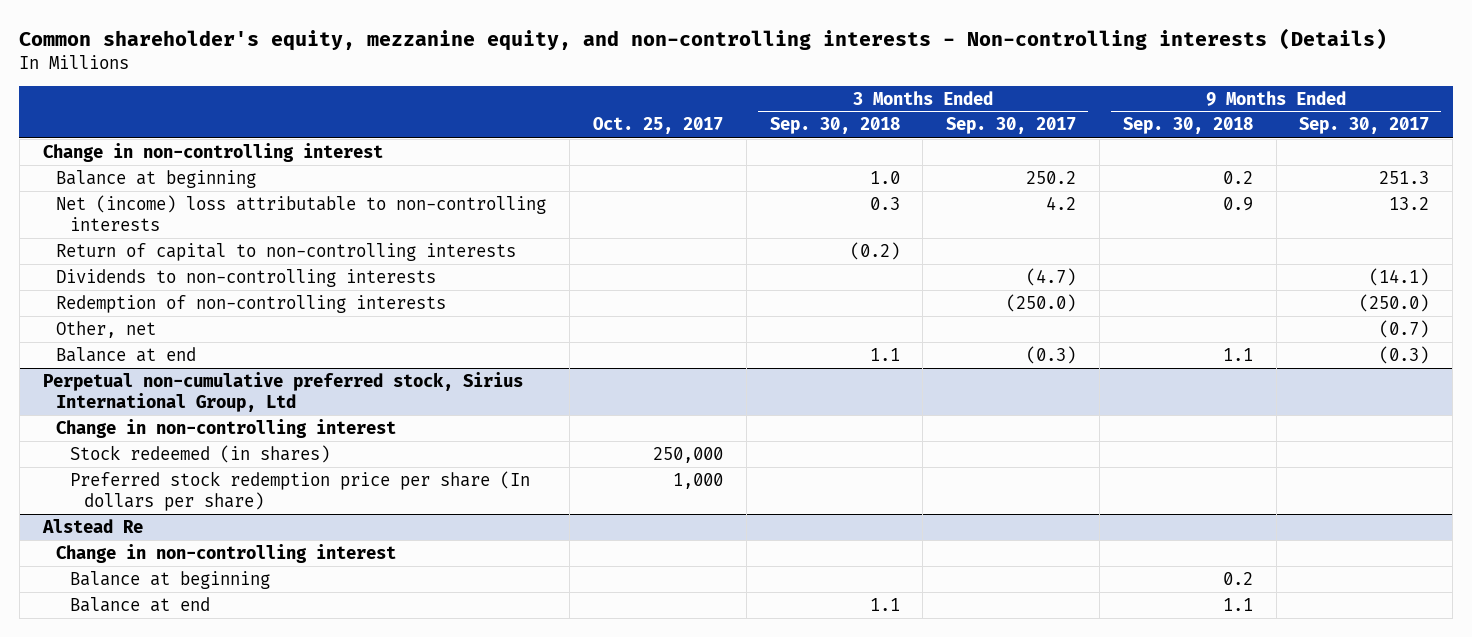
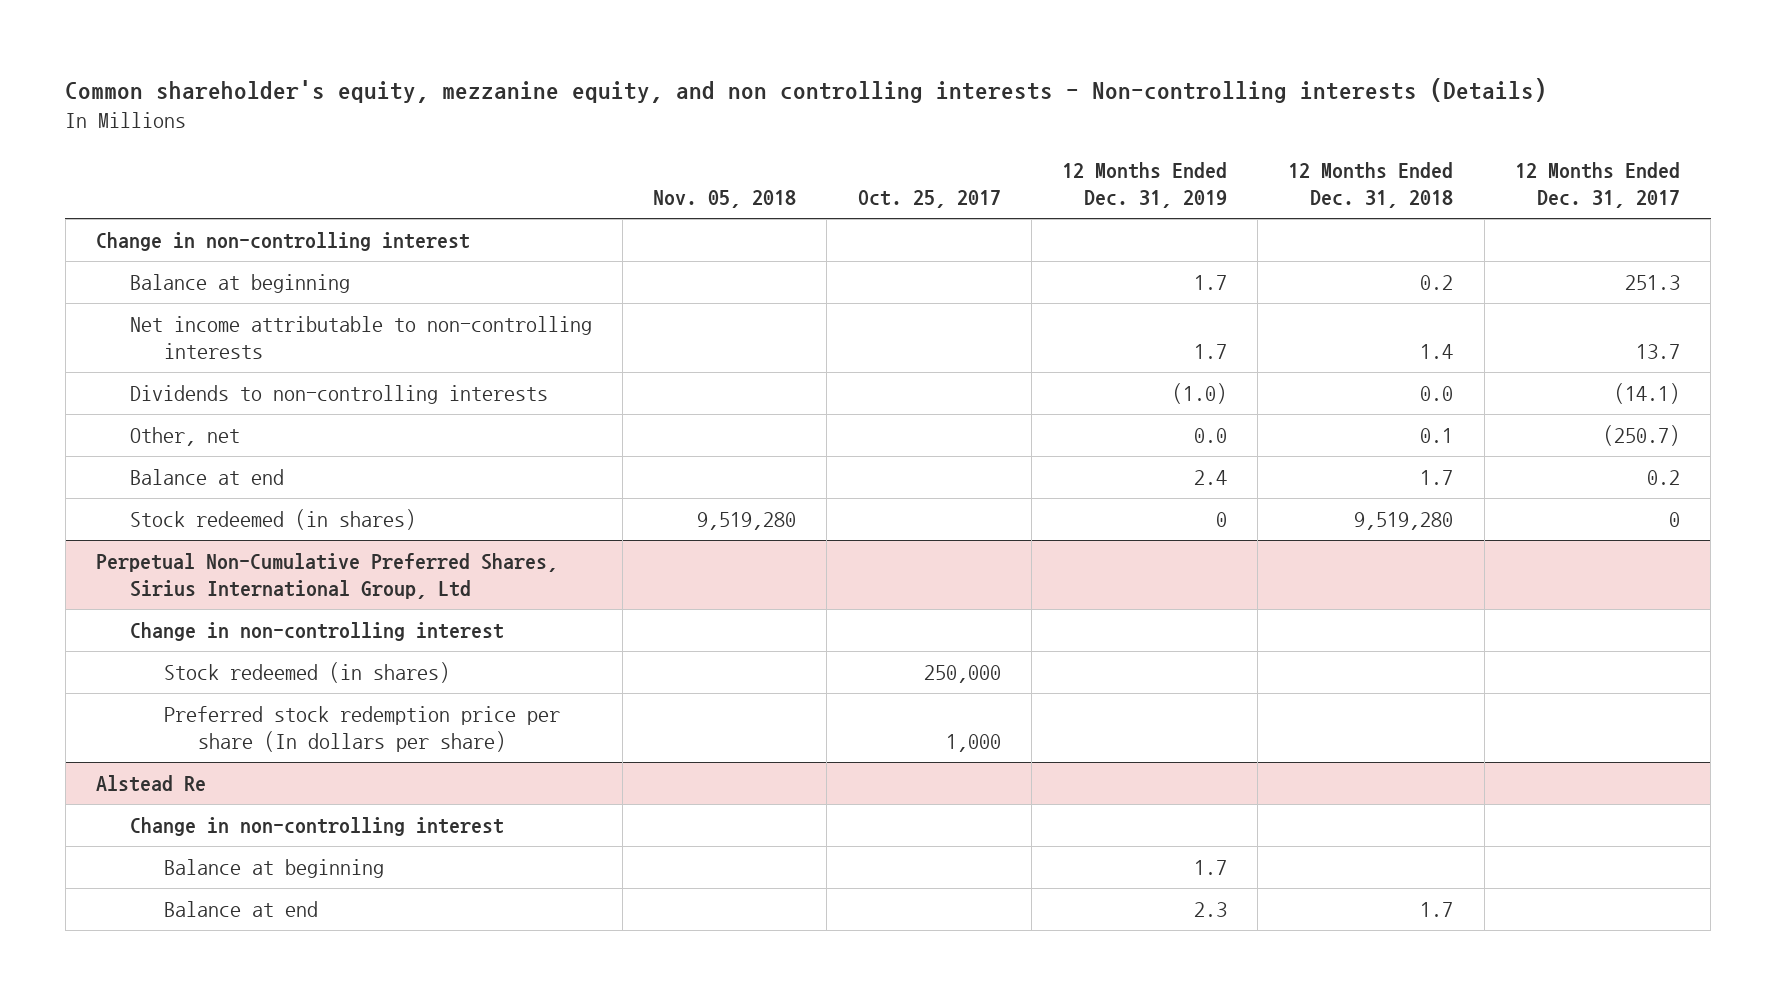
- Common shareholder's equity, mezzanine equity, and non-controlling interests - Non-controlling interests (Details)
+ Common shareholder's equity, mezzanine equity, and non controlling interests - Non-controlling interests (Details)
- | Oct. 25, 2017 | 3 Months Ended Sep. 30, 2018 | 3 Months Ended Sep. 30, 2017 | 9 Months Ended Sep. 30, 2018 | 9 Months Ended Sep. 30, 2017
+ | Nov. 05, 2018 | Oct. 25, 2017 | 12 Months Ended Dec. 31, 2019 | 12 Months Ended Dec. 31, 2018 | 12 Months Ended Dec. 31, 2017
- Net (income) loss attributable to non-controlling interests | | 0.3 | 4.2 | 0.9 | 13.2
- Return of capital to non-controlling interests | | (0.2) | | |
+ Net income attributable to non-controlling interests | | | 1.7 | 1.4 | 13.7
- Redemption of non-controlling interests | | | (250.0) | | (250.0)
- Perpetual non-cumulative preferred stock, Sirius International Group, Ltd
+ Stock redeemed (in shares) | 9,519,280 | | 0 | 9,519,280 | 0
+ Perpetual Non-Cumulative Preferred Shares, Sirius International Group, Ltd

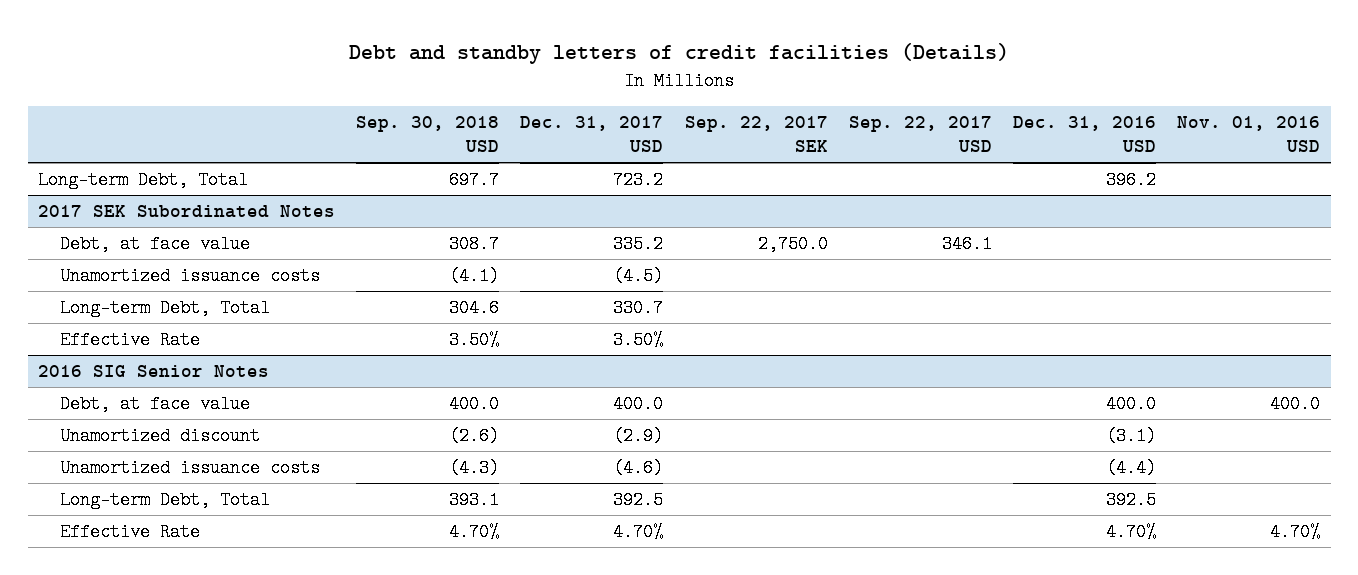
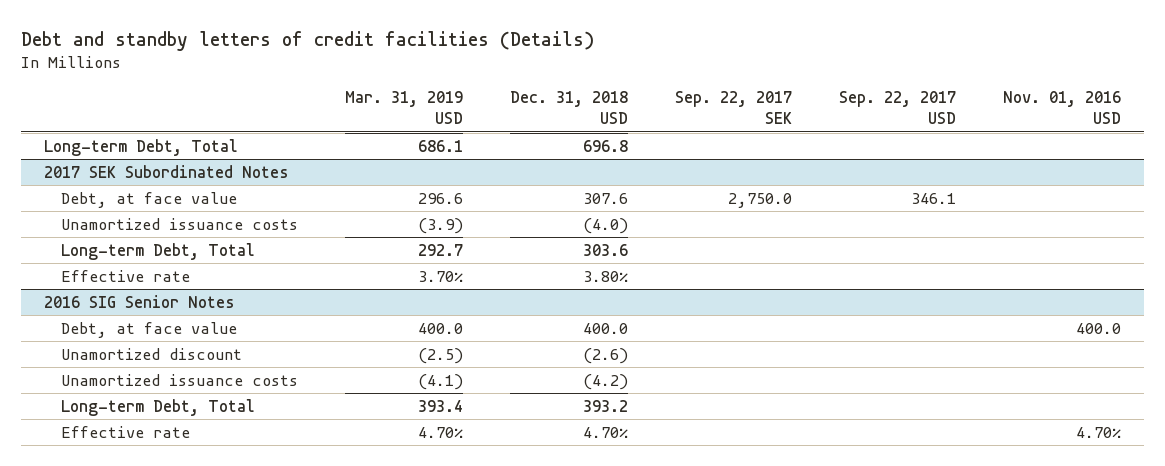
- | Sep. 30, 2018 USD | Dec. 31, 2017 USD | Sep. 22, 2017 SEK | Sep. 22, 2017 USD | Dec. 31, 2016 USD | Nov. 01, 2016 USD
+ | Mar. 31, 2019 USD | Dec. 31, 2018 USD | Sep. 22, 2017 SEK | Sep. 22, 2017 USD | Nov. 01, 2016 USD
@ 2017 SEK Subordinated Notes
- Effective Rate | 3.50% | 3.50% | | | |
+ Effective rate | 3.70% | 3.80% | | |
@ 2016 SIG Senior Notes
- Effective Rate | 4.70% | 4.70% | | | 4.70% | 4.70%
+ Effective rate | 4.70% | 4.70% | | | 4.70%

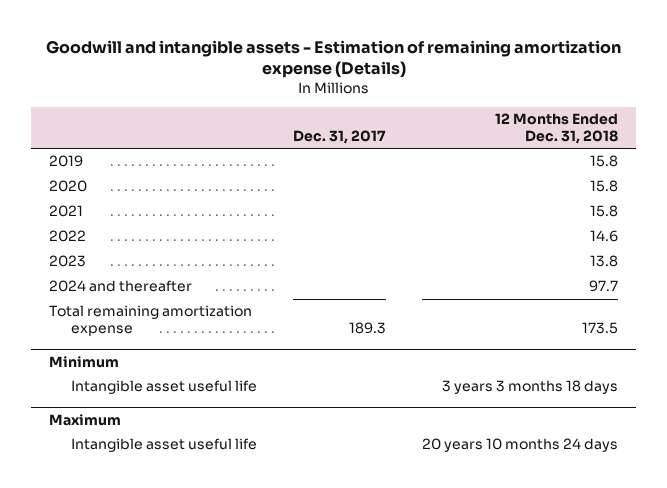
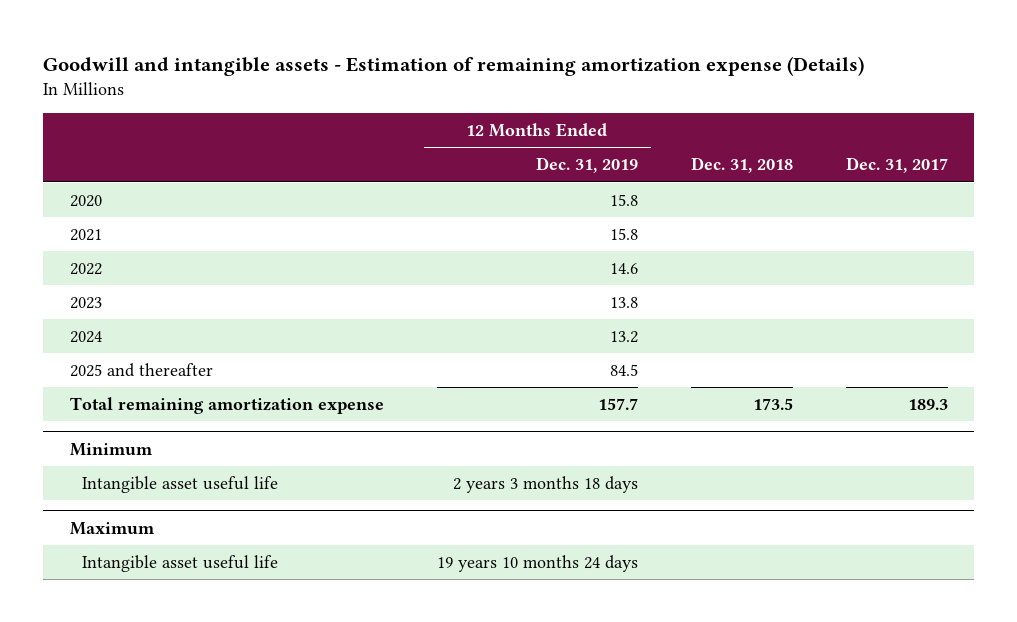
- | Dec. 31, 2017 | 12 Months Ended Dec. 31, 2018
+ | 12 Months Ended Dec. 31, 2019 | Dec. 31, 2018 | Dec. 31, 2017
- 2019 | | 15.8
- 2024 and thereafter | | 97.7
+ 2024 | 13.2 | |
+ 2025 and thereafter | 84.5 | |

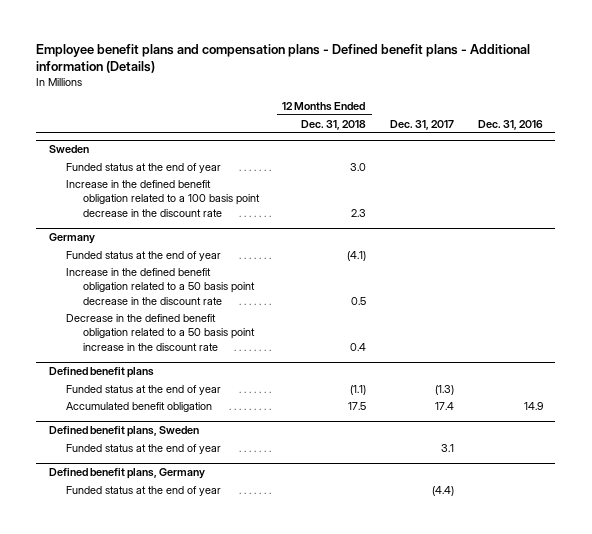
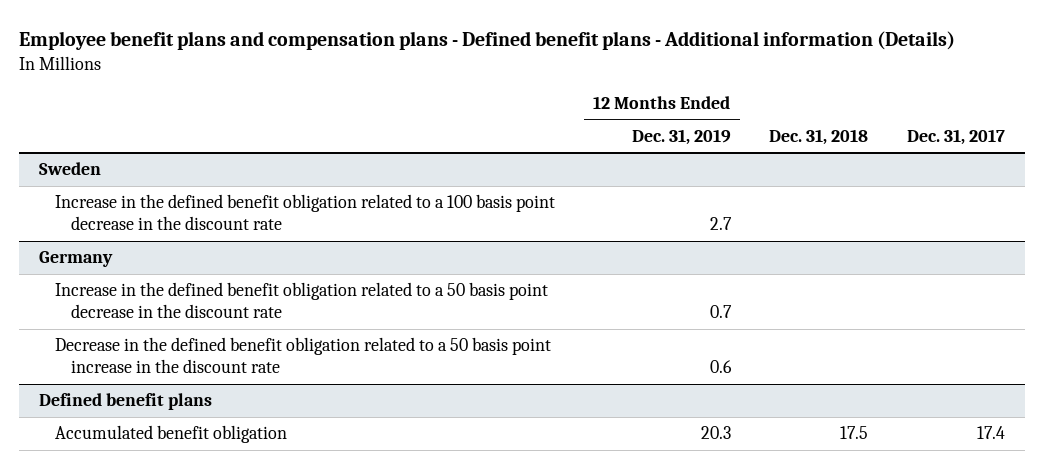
- | 12 Months Ended Dec. 31, 2018 | Dec. 31, 2017 | Dec. 31, 2016
+ | 12 Months Ended Dec. 31, 2019 | Dec. 31, 2018 | Dec. 31, 2017
@ Sweden
- Funded status at the end of year | 3.0 | |
@ Germany
- Funded status at the end of year | (4.1) | |
@ Defined benefit plans
- Funded status at the end of year | (1.1) | (1.3) |
- Defined benefit plans, Sweden
- Funded status at the end of year | | 3.1 |
- Defined benefit plans, Germany
- Funded status at the end of year | | (4.4) |

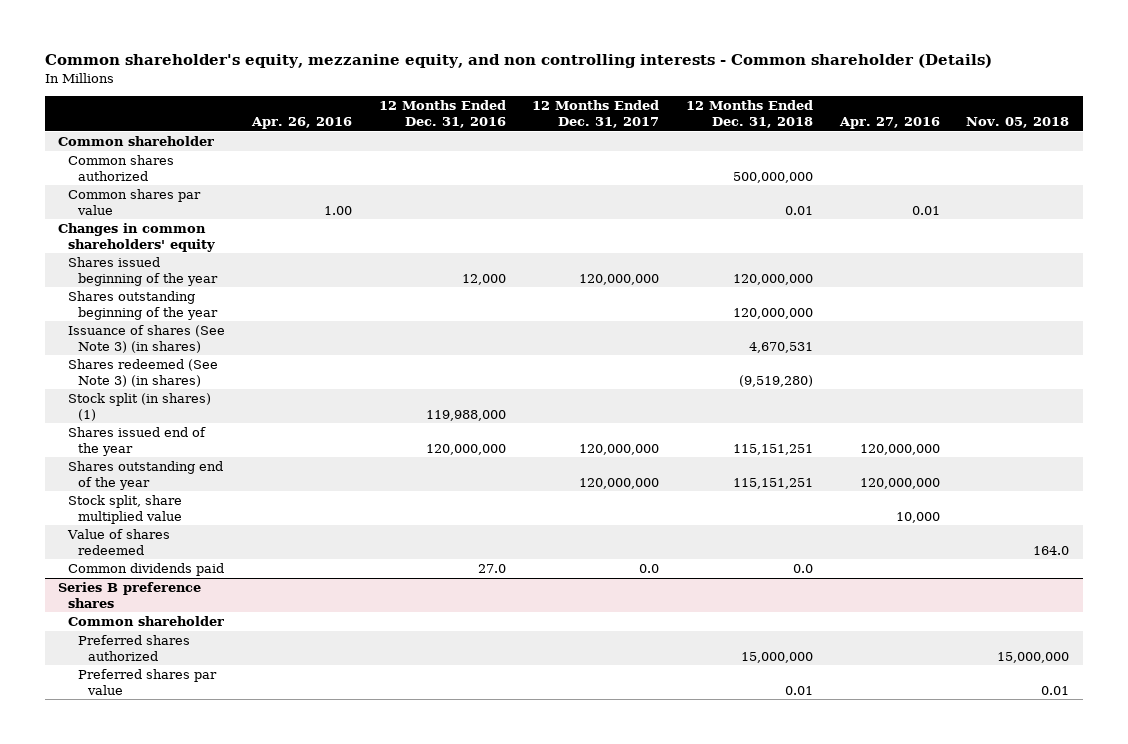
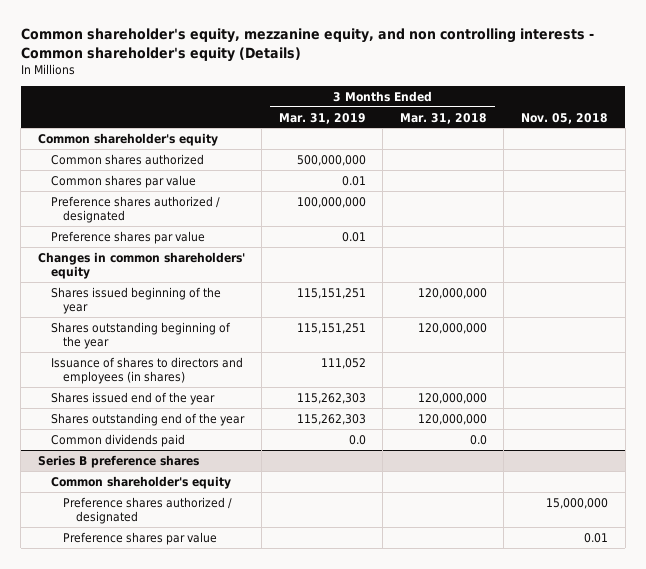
- Common shareholder's equity, mezzanine equity, and non controlling interests - Common shareholder (Details)
+ Common shareholder's equity, mezzanine equity, and non controlling interests - Common shareholder's equity (Details)
- | Apr. 26, 2016 | 12 Months Ended Dec. 31, 2016 | 12 Months Ended Dec. 31, 2017 | 12 Months Ended Dec. 31, 2018 | Apr. 27, 2016 | Nov. 05, 2018
+ | 3 Months Ended Mar. 31, 2019 | 3 Months Ended Mar. 31, 2018 | Nov. 05, 2018
- Common shareholder
+ Common shareholder's equity
+ Preference shares authorized / designated | 100,000,000 | |
+ Preference shares par value | 0.01 | |
- Issuance of shares (See Note 3) (in shares) | | | | 4,670,531 | |
- Shares redeemed (See Note 3) (in shares) | | | | (9,519,280) | |
- Stock split (in shares) (1) | | 119,988,000 | | | |
+ Issuance of shares to directors and employees (in shares) | 111,052 | |
- Stock split, share multiplied value | | | | | 10,000 |
- Value of shares redeemed | | | | | | 164.0
@ Series B preference shares
- Common shareholder
- Preferred shares authorized | | | | 15,000,000 | | 15,000,000
- Preferred shares par value | | | | 0.01 | | 0.01
+ Common shareholder's equity
+ Preference shares authorized / designated | | | 15,000,000
+ Preference shares par value | | | 0.01

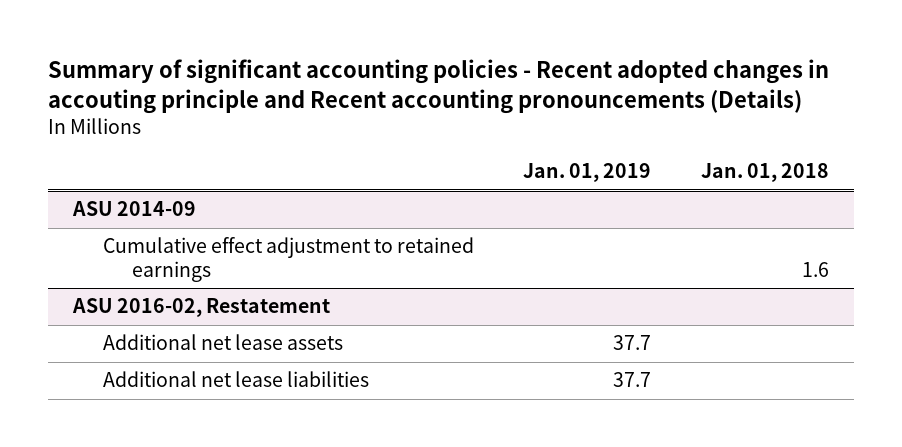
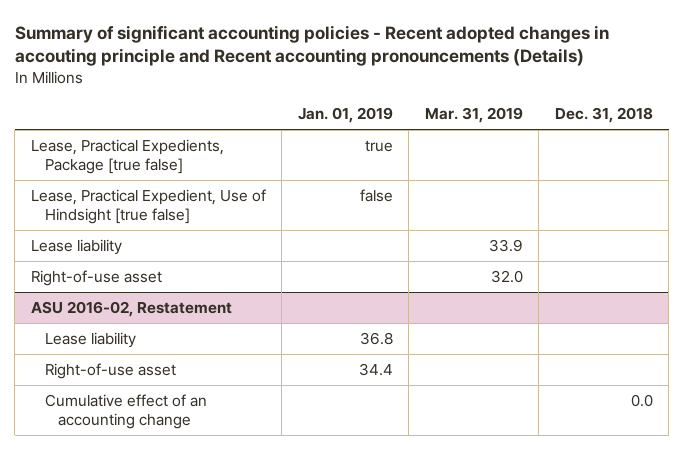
- | Jan. 01, 2019 | Jan. 01, 2018
+ | Jan. 01, 2019 | Mar. 31, 2019 | Dec. 31, 2018
- ASU 2014-09
- Cumulative effect adjustment to retained earnings | | 1.6
+ Lease, Practical Expedients, Package [true false] | true | |
+ Lease, Practical Expedient, Use of Hindsight [true false] | false | |
+ Lease liability | | 33.9 |
+ Right-of-use asset | | 32.0 |
@ ASU 2016-02, Restatement
- Additional net lease assets | 37.7 |
- Additional net lease liabilities | 37.7 |
+ Lease liability | 36.8 | |
+ Right-of-use asset | 34.4 | |
+ Cumulative effect of an accounting change | | | 0.0

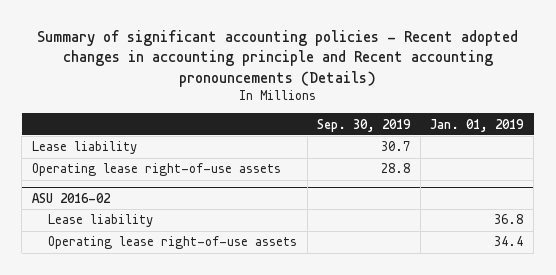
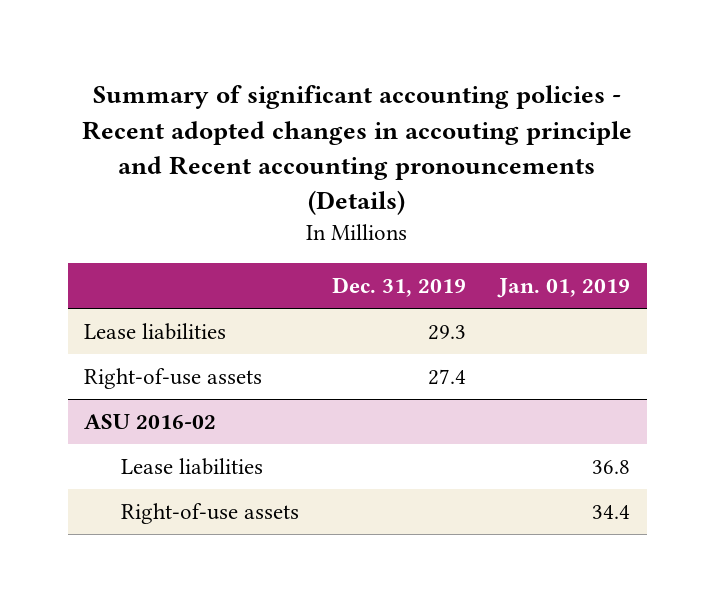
- Summary of significant accounting policies - Recent adopted changes in accounting principle and Recent accounting pronouncements (Details)
+ Summary of significant accounting policies - Recent adopted changes in accouting principle and Recent accounting pronouncements (Details)
- | Sep. 30, 2019 | Jan. 01, 2019
+ | Dec. 31, 2019 | Jan. 01, 2019
- Lease liability | 30.7 |
- Operating lease right-of-use assets | 28.8 |
+ Lease liabilities | 29.3 |
+ Right-of-use assets | 27.4 |
@ ASU 2016-02
- Lease liability | | 36.8
- Operating lease right-of-use assets | | 34.4
+ Lease liabilities | | 36.8
+ Right-of-use assets | | 34.4

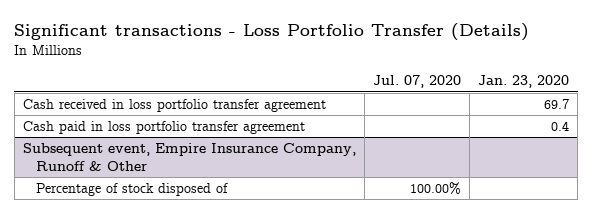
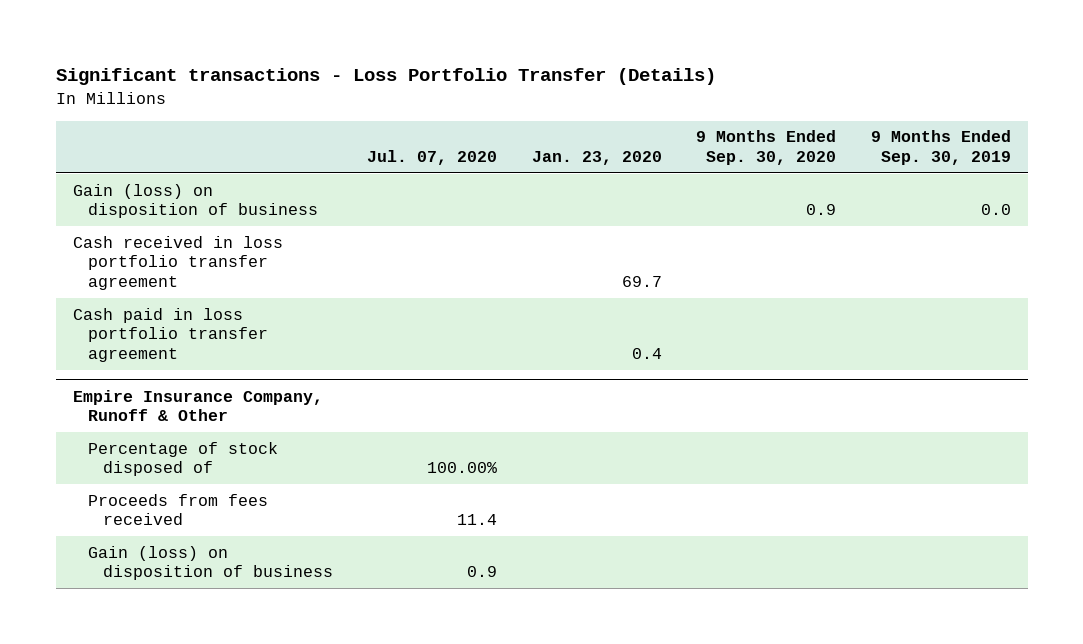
- | Jul. 07, 2020 | Jan. 23, 2020
+ | Jul. 07, 2020 | Jan. 23, 2020 | 9 Months Ended Sep. 30, 2020 | 9 Months Ended Sep. 30, 2019
+ Gain (loss) on disposition of business | | | 0.9 | 0.0
- Subsequent event, Empire Insurance Company, Runoff & Other
+ Empire Insurance Company, Runoff & Other
+ Proceeds from fees received | 11.4 | | |
+ Gain (loss) on disposition of business | 0.9 | | |

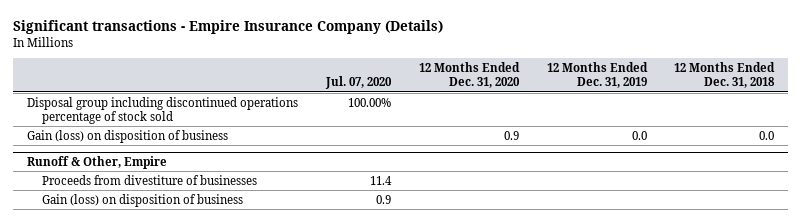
- Significant transactions - Loss Portfolio Transfer (Details)
+ Significant transactions - Empire Insurance Company (Details)
- | Jul. 07, 2020 | Jan. 23, 2020 | 9 Months Ended Sep. 30, 2020 | 9 Months Ended Sep. 30, 2019
+ | Jul. 07, 2020 | 12 Months Ended Dec. 31, 2020 | 12 Months Ended Dec. 31, 2019 | 12 Months Ended Dec. 31, 2018
+ Disposal group including discontinued operations percentage of stock sold | 100.00% | | |
- Cash received in loss portfolio transfer agreement | | 69.7 | |
- Cash paid in loss portfolio transfer agreement | | 0.4 | |
- Empire Insurance Company, Runoff & Other
- Percentage of stock disposed of | 100.00% | | |
- Proceeds from fees received | 11.4 | | |
+ Runoff & Other, Empire
+ Proceeds from divestiture of businesses | 11.4 | | |

